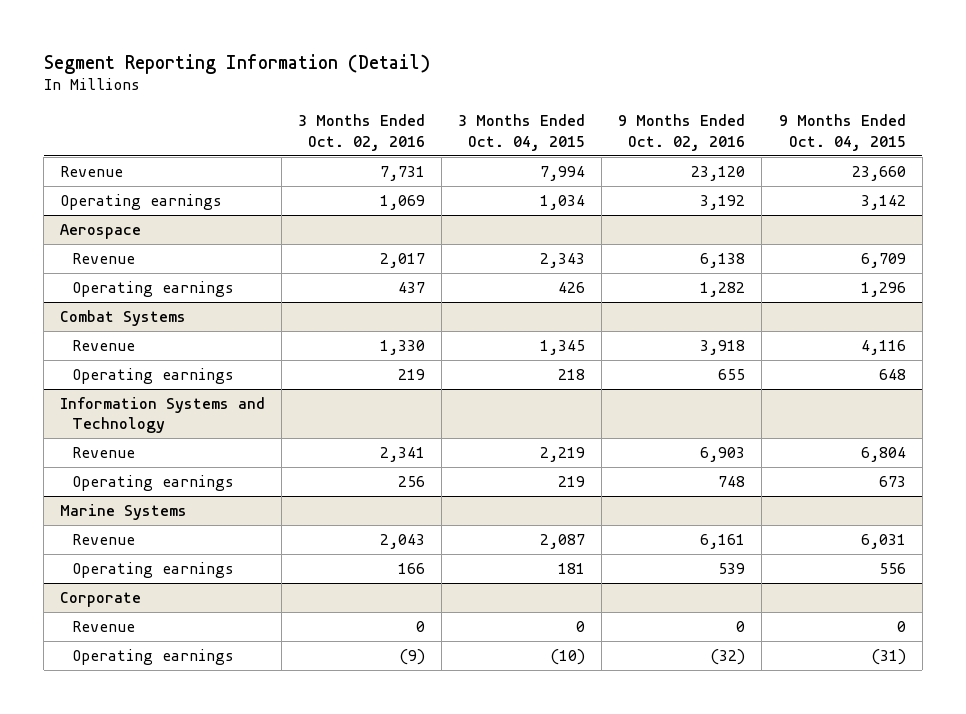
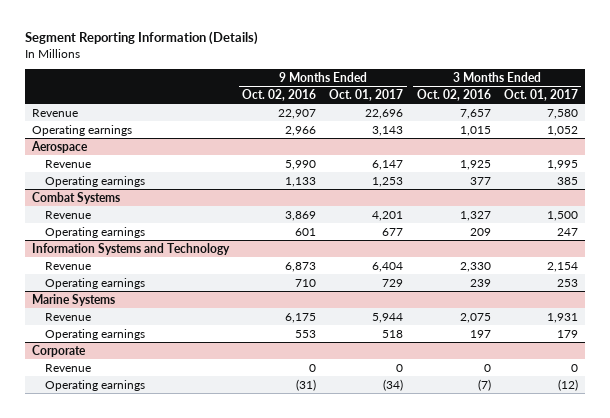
- Segment Reporting Information (Detail)
+ Segment Reporting Information (Details)
- | 3 Months Ended Oct. 02, 2016 | 3 Months Ended Oct. 04, 2015 | 9 Months Ended Oct. 02, 2016 | 9 Months Ended Oct. 04, 2015
+ | 9 Months Ended Oct. 02, 2016 | 9 Months Ended Oct. 01, 2017 | 3 Months Ended Oct. 02, 2016 | 3 Months Ended Oct. 01, 2017
- Revenue | 7,731 | 7,994 | 23,120 | 23,660
- Operating earnings | 1,069 | 1,034 | 3,192 | 3,142
+ Revenue | 22,907 | 22,696 | 7,657 | 7,580
+ Operating earnings | 2,966 | 3,143 | 1,015 | 1,052
@ Aerospace
- Revenue | 2,017 | 2,343 | 6,138 | 6,709
- Operating earnings | 437 | 426 | 1,282 | 1,296
+ Revenue | 5,990 | 6,147 | 1,925 | 1,995
+ Operating earnings | 1,133 | 1,253 | 377 | 385
@ Combat Systems
- Revenue | 1,330 | 1,345 | 3,918 | 4,116
- Operating earnings | 219 | 218 | 655 | 648
+ Revenue | 3,869 | 4,201 | 1,327 | 1,500
+ Operating earnings | 601 | 677 | 209 | 247
@ Information Systems and Technology
- Revenue | 2,341 | 2,219 | 6,903 | 6,804
- Operating earnings | 256 | 219 | 748 | 673
+ Revenue | 6,873 | 6,404 | 2,330 | 2,154
+ Operating earnings | 710 | 729 | 239 | 253
@ Marine Systems
- Revenue | 2,043 | 2,087 | 6,161 | 6,031
- Operating earnings | 166 | 181 | 539 | 556
+ Revenue | 6,175 | 5,944 | 2,075 | 1,931
+ Operating earnings | 553 | 518 | 197 | 179
@ Corporate
- Operating earnings | (9) | (10) | (32) | (31)
+ Operating earnings | (31) | (34) | (7) | (12)

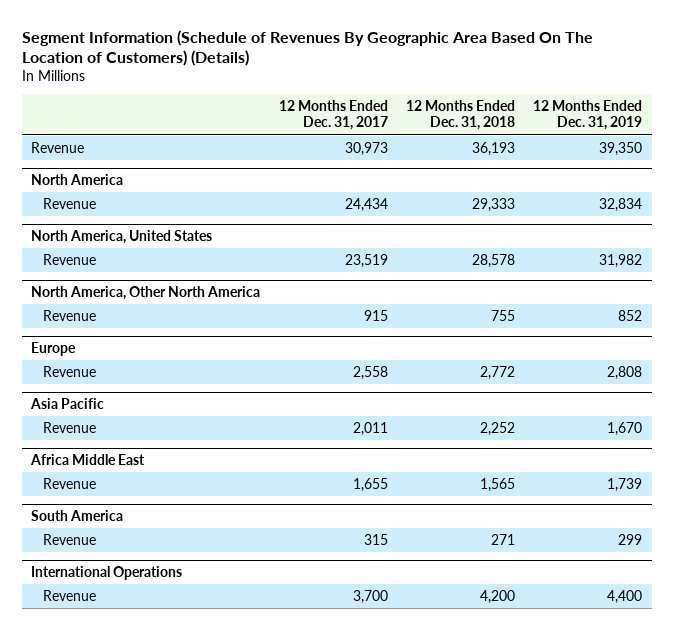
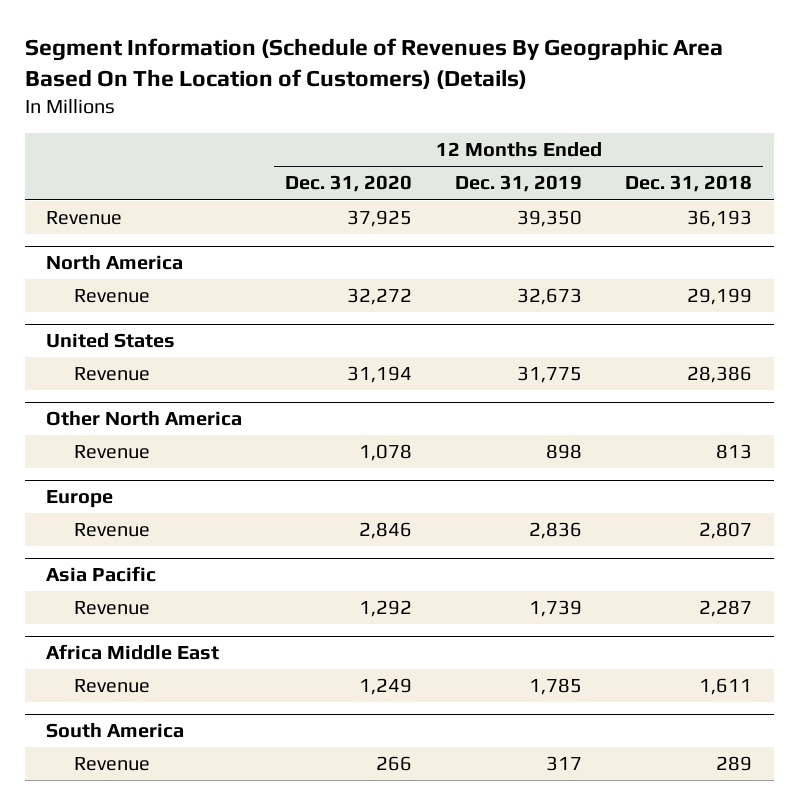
- | 12 Months Ended Dec. 31, 2017 | 12 Months Ended Dec. 31, 2018 | 12 Months Ended Dec. 31, 2019
+ | 12 Months Ended Dec. 31, 2020 | 12 Months Ended Dec. 31, 2019 | 12 Months Ended Dec. 31, 2018
@ North America
- Revenue | 24,434 | 29,333 | 32,834
- North America, United States
- Revenue | 23,519 | 28,578 | 31,982
- North America, Other North America
- Revenue | 915 | 755 | 852
@ North America
+ Revenue | 32,272 | 32,673 | 29,199
+ United States
+ Revenue | 31,194 | 31,775 | 28,386
+ Other North America
+ Revenue | 1,078 | 898 | 813
@ Europe
- Revenue | 2,558 | 2,772 | 2,808
+ Revenue | 2,846 | 2,836 | 2,807
@ Asia Pacific
- Revenue | 2,011 | 2,252 | 1,670
+ Revenue | 1,292 | 1,739 | 2,287
@ Africa Middle East
- Revenue | 1,655 | 1,565 | 1,739
+ Revenue | 1,249 | 1,785 | 1,611
@ South America
- Revenue | 315 | 271 | 299
- International Operations
- Revenue | 3,700 | 4,200 | 4,400
@ South America
+ Revenue | 266 | 317 | 289

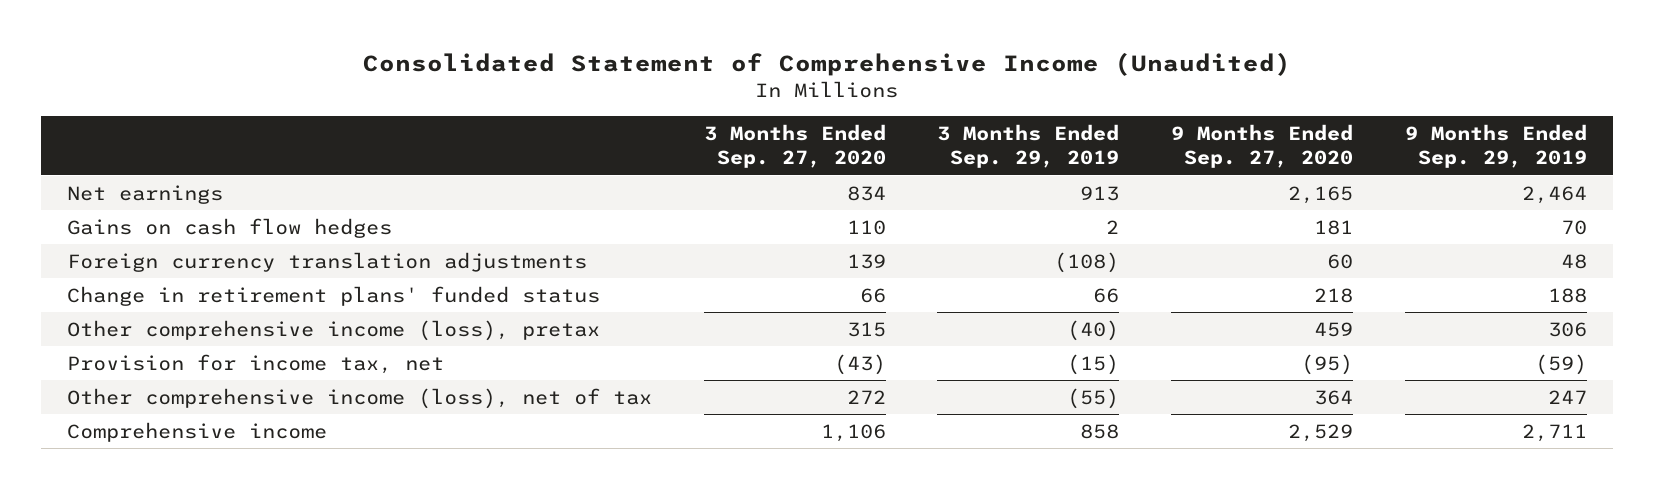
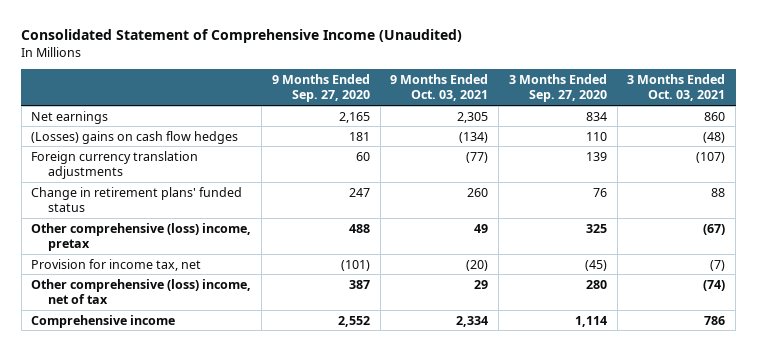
- | 3 Months Ended Sep. 27, 2020 | 3 Months Ended Sep. 29, 2019 | 9 Months Ended Sep. 27, 2020 | 9 Months Ended Sep. 29, 2019
+ | 9 Months Ended Sep. 27, 2020 | 9 Months Ended Oct. 03, 2021 | 3 Months Ended Sep. 27, 2020 | 3 Months Ended Oct. 03, 2021
- Gains on cash flow hedges | 110 | 2 | 181 | 70
+ (Losses) gains on cash flow hedges | 181 | (134) | 110 | (48)
- Change in retirement plans' funded status | 66 | 66 | 218 | 188
- Other comprehensive income (loss), pretax | 315 | (40) | 459 | 306
- Provision for income tax, net | (43) | (15) | (95) | (59)
- Other comprehensive income (loss), net of tax | 272 | (55) | 364 | 247
- Comprehensive income | 1,106 | 858 | 2,529 | 2,711
+ Change in retirement plans' funded status | 247 | 260 | 76 | 88
+ Other comprehensive (loss) income, pretax | 488 | 49 | 325 | (67)
+ Provision for income tax, net | (101) | (20) | (45) | (7)
+ Other comprehensive (loss) income, net of tax | 387 | 29 | 280 | (74)
+ Comprehensive income | 2,552 | 2,334 | 1,114 | 786

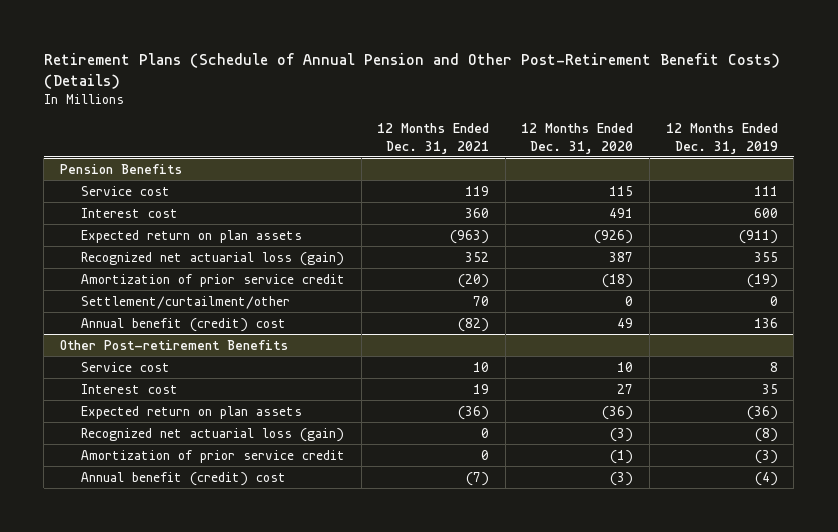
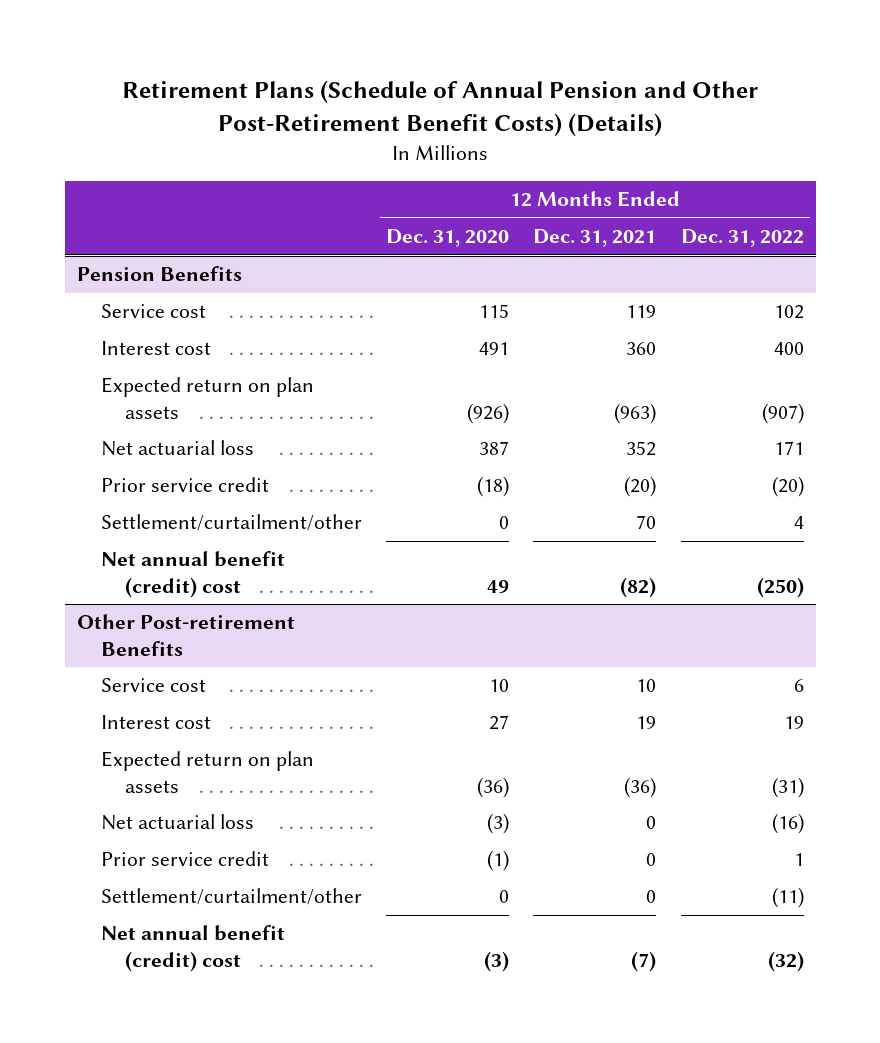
- | 12 Months Ended Dec. 31, 2021 | 12 Months Ended Dec. 31, 2020 | 12 Months Ended Dec. 31, 2019
+ | 12 Months Ended Dec. 31, 2020 | 12 Months Ended Dec. 31, 2021 | 12 Months Ended Dec. 31, 2022
@ Pension Benefits
- Recognized net actuarial loss (gain) | 352 | 387 | 355
- Amortization of prior service credit | (20) | (18) | (19)
+ Net actuarial loss | 387 | 352 | 171
+ Prior service credit | (18) | (20) | (20)
- Annual benefit (credit) cost | (82) | 49 | 136
+ Net annual benefit (credit) cost | 49 | (82) | (250)
@ Other Post-retirement Benefits
- Recognized net actuarial loss (gain) | 0 | (3) | (8)
- Amortization of prior service credit | 0 | (1) | (3)
- Annual benefit (credit) cost | (7) | (3) | (4)
+ Net actuarial loss | (3) | 0 | (16)
+ Prior service credit | (1) | 0 | 1
+ Settlement/curtailment/other | 0 | 0 | (11)
+ Net annual benefit (credit) cost | (3) | (7) | (32)

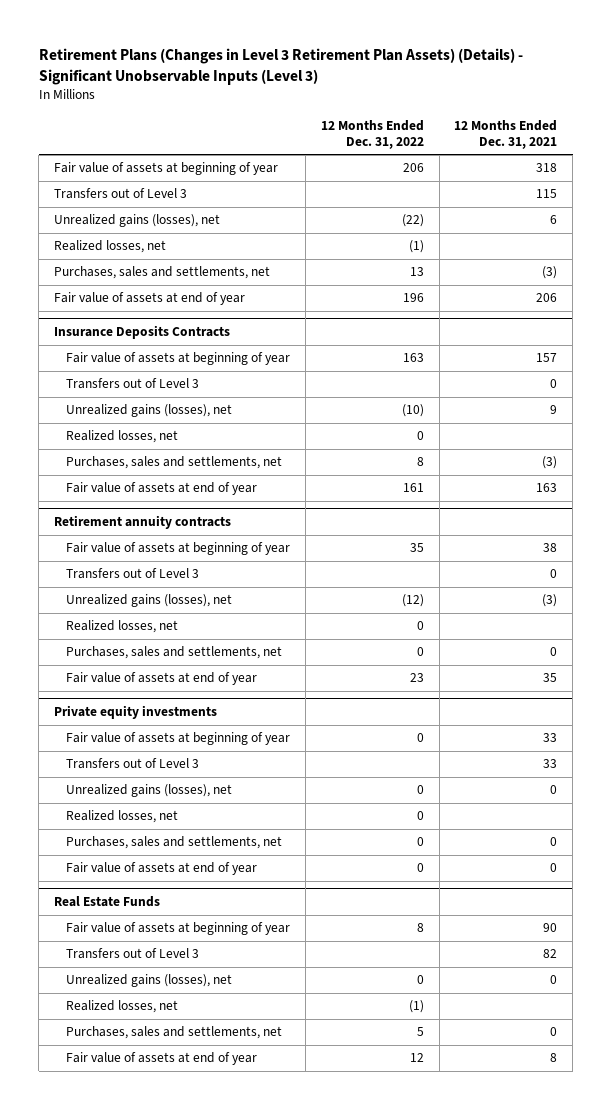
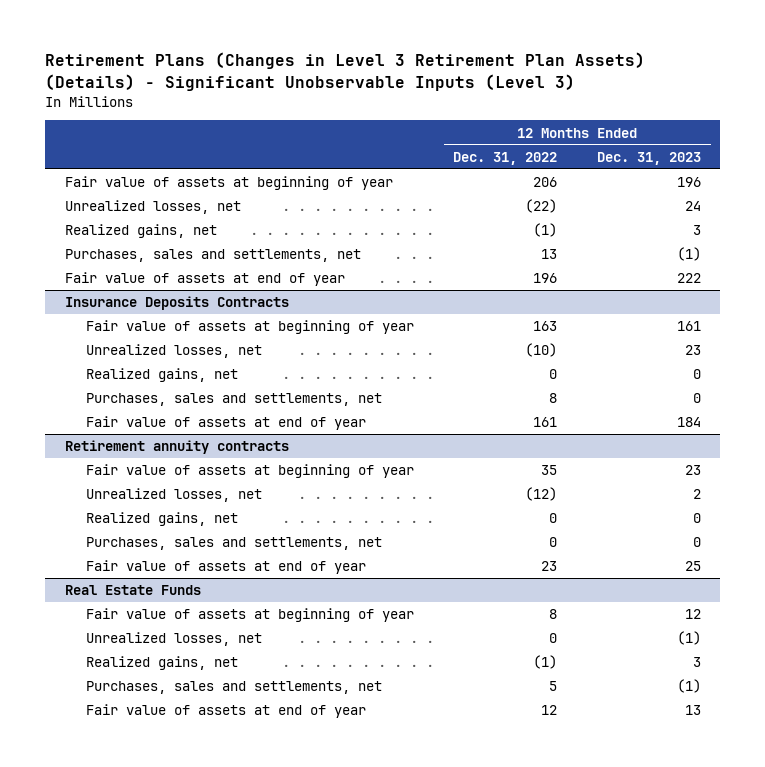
- | 12 Months Ended Dec. 31, 2022 | 12 Months Ended Dec. 31, 2021
+ | 12 Months Ended Dec. 31, 2022 | 12 Months Ended Dec. 31, 2023
- Transfers out of Level 3 | | 115
- Unrealized gains (losses), net | (22) | 6
- Realized losses, net | (1) |
+ Unrealized losses, net | (22) | 24
+ Realized gains, net | (1) | 3
@ Insurance Deposits Contracts
- Transfers out of Level 3 | | 0
- Unrealized gains (losses), net | (10) | 9
- Realized losses, net | 0 |
+ Unrealized losses, net | (10) | 23
+ Realized gains, net | 0 | 0
@ Retirement annuity contracts
- Transfers out of Level 3 | | 0
- Unrealized gains (losses), net | (12) | (3)
- Realized losses, net | 0 |
+ Unrealized losses, net | (12) | 2
+ Realized gains, net | 0 | 0
- Private equity investments
- Fair value of assets at beginning of year | 0 | 33
- Transfers out of Level 3 | | 33
- Unrealized gains (losses), net | 0 | 0
- Realized losses, net | 0 |
- Purchases, sales and settlements, net | 0 | 0
- Fair value of assets at end of year | 0 | 0
@ Real Estate Funds
- Transfers out of Level 3 | | 82
- Unrealized gains (losses), net | 0 | 0
- Realized losses, net | (1) |
+ Unrealized losses, net | 0 | (1)
+ Realized gains, net | (1) | 3

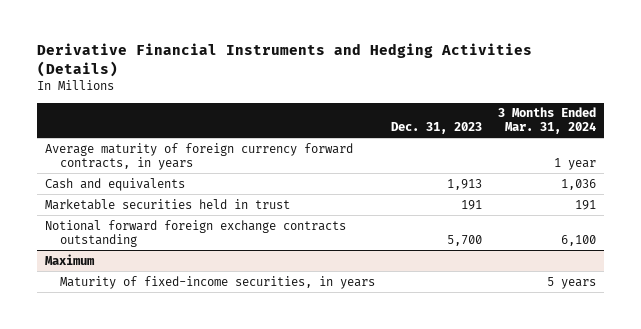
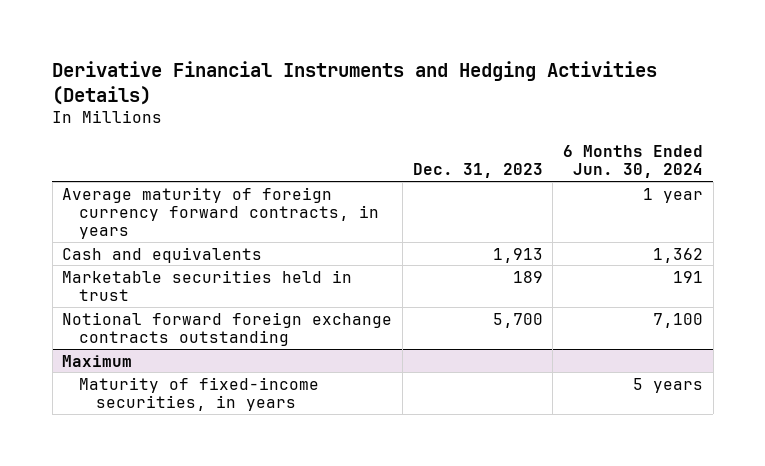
- | Dec. 31, 2023 | 3 Months Ended Mar. 31, 2024
+ | Dec. 31, 2023 | 6 Months Ended Jun. 30, 2024
- Marketable securities held in trust | 191 | 191
+ Marketable securities held in trust | 189 | 191

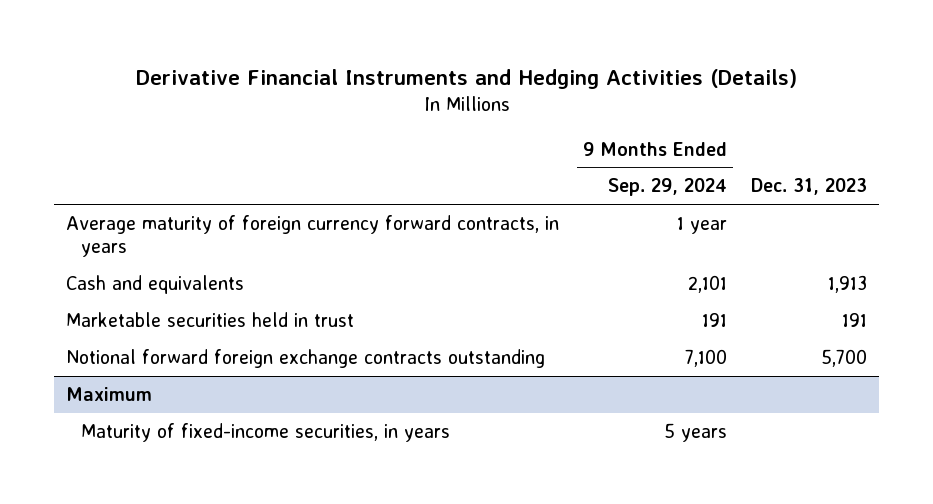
- | Dec. 31, 2023 | 6 Months Ended Jun. 30, 2024
+ | 9 Months Ended Sep. 29, 2024 | Dec. 31, 2023
- Marketable securities held in trust | 189 | 191
+ Marketable securities held in trust | 191 | 191

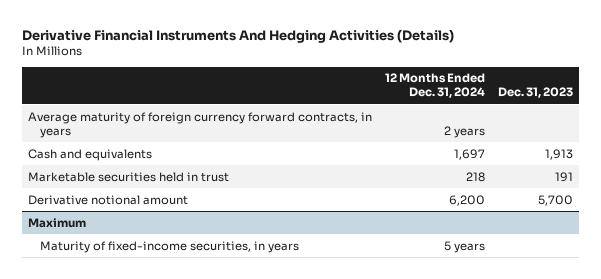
- Derivative Financial Instruments and Hedging Activities (Details)
+ Derivative Financial Instruments And Hedging Activities (Details)
- | 9 Months Ended Sep. 29, 2024 | Dec. 31, 2023
+ | 12 Months Ended Dec. 31, 2024 | Dec. 31, 2023
- Notional forward foreign exchange contracts outstanding | 7,100 | 5,700
+ Derivative notional amount | 6,200 | 5,700

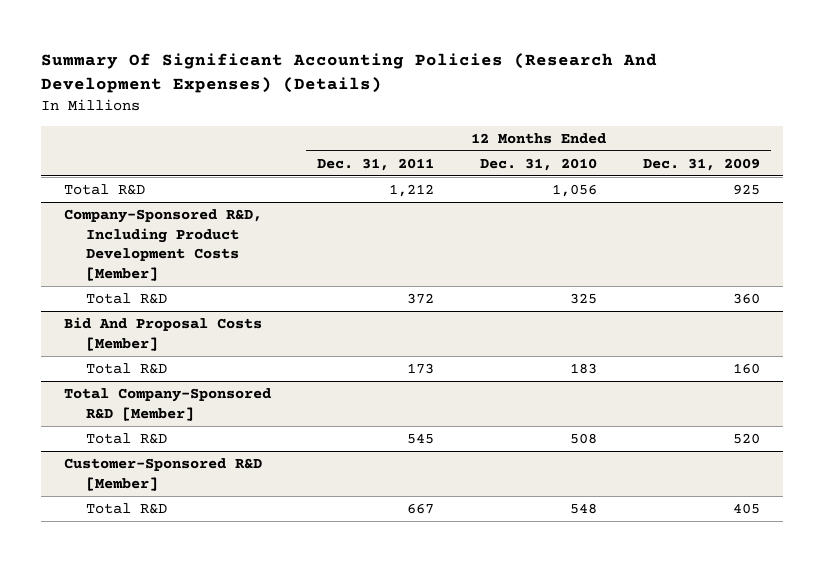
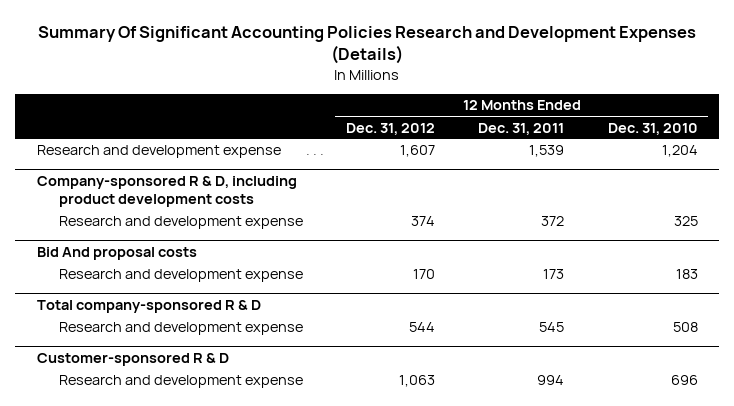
- Summary Of Significant Accounting Policies (Research And Development Expenses) (Details)
+ Summary Of Significant Accounting Policies Research and Development Expenses (Details)
- | 12 Months Ended Dec. 31, 2011 | 12 Months Ended Dec. 31, 2010 | 12 Months Ended Dec. 31, 2009
+ | 12 Months Ended Dec. 31, 2012 | 12 Months Ended Dec. 31, 2011 | 12 Months Ended Dec. 31, 2010
- Total R&D | 1,212 | 1,056 | 925
- Company-Sponsored R&D, Including Product Development Costs [Member]
- Total R&D | 372 | 325 | 360
- Bid And Proposal Costs [Member]
- Total R&D | 173 | 183 | 160
- Total Company-Sponsored R&D [Member]
- Total R&D | 545 | 508 | 520
- Customer-Sponsored R&D [Member]
- Total R&D | 667 | 548 | 405
+ Research and development expense | 1,607 | 1,539 | 1,204
+ Company-sponsored R & D, including product development costs
+ Research and development expense | 374 | 372 | 325
+ Bid And proposal costs
+ Research and development expense | 170 | 173 | 183
+ Total company-sponsored R & D
+ Research and development expense | 544 | 545 | 508
+ Customer-sponsored R & D
+ Research and development expense | 1,063 | 994 | 696

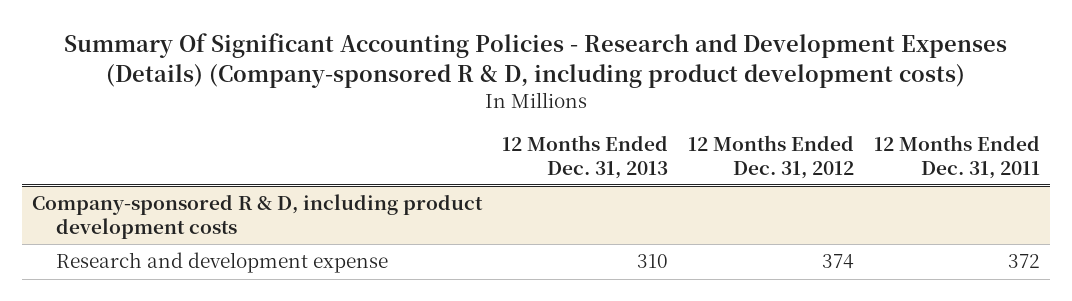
- Summary Of Significant Accounting Policies Research and Development Expenses (Details)
+ Summary Of Significant Accounting Policies - Research and Development Expenses (Details) (Company-sponsored R & D, including product development costs)
- | 12 Months Ended Dec. 31, 2012 | 12 Months Ended Dec. 31, 2011 | 12 Months Ended Dec. 31, 2010
+ | 12 Months Ended Dec. 31, 2013 | 12 Months Ended Dec. 31, 2012 | 12 Months Ended Dec. 31, 2011
- Research and development expense | 1,607 | 1,539 | 1,204
- Bid And proposal costs
- Research and development expense | 170 | 173 | 183
- Total company-sponsored R & D
- Research and development expense | 544 | 545 | 508
- Customer-sponsored R & D
- Research and development expense | 1,063 | 994 | 696

